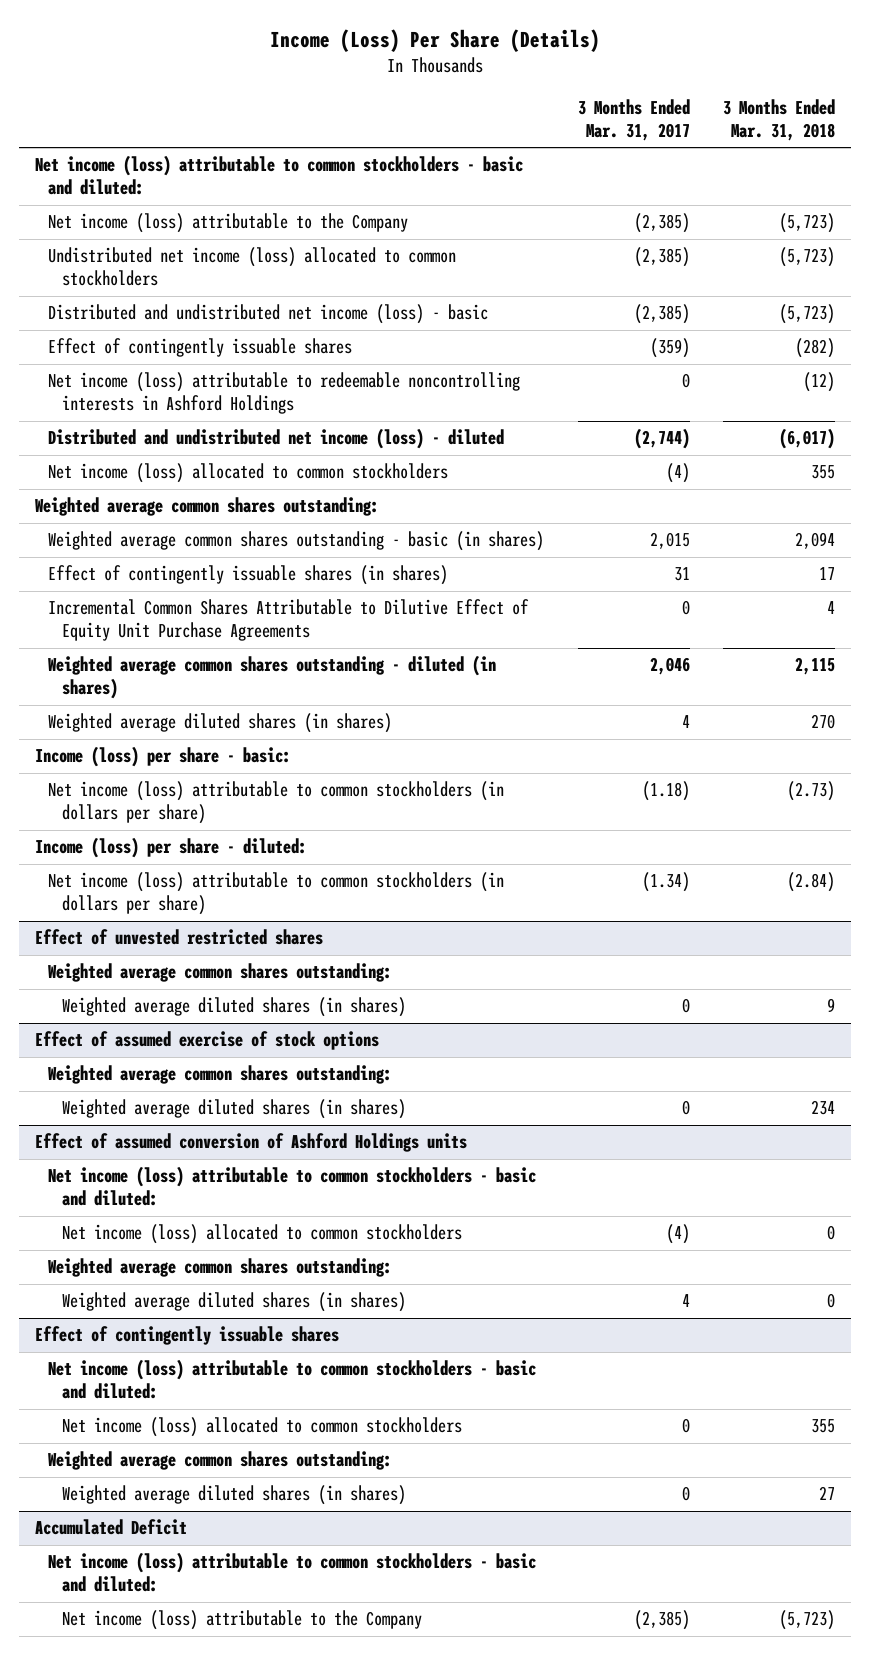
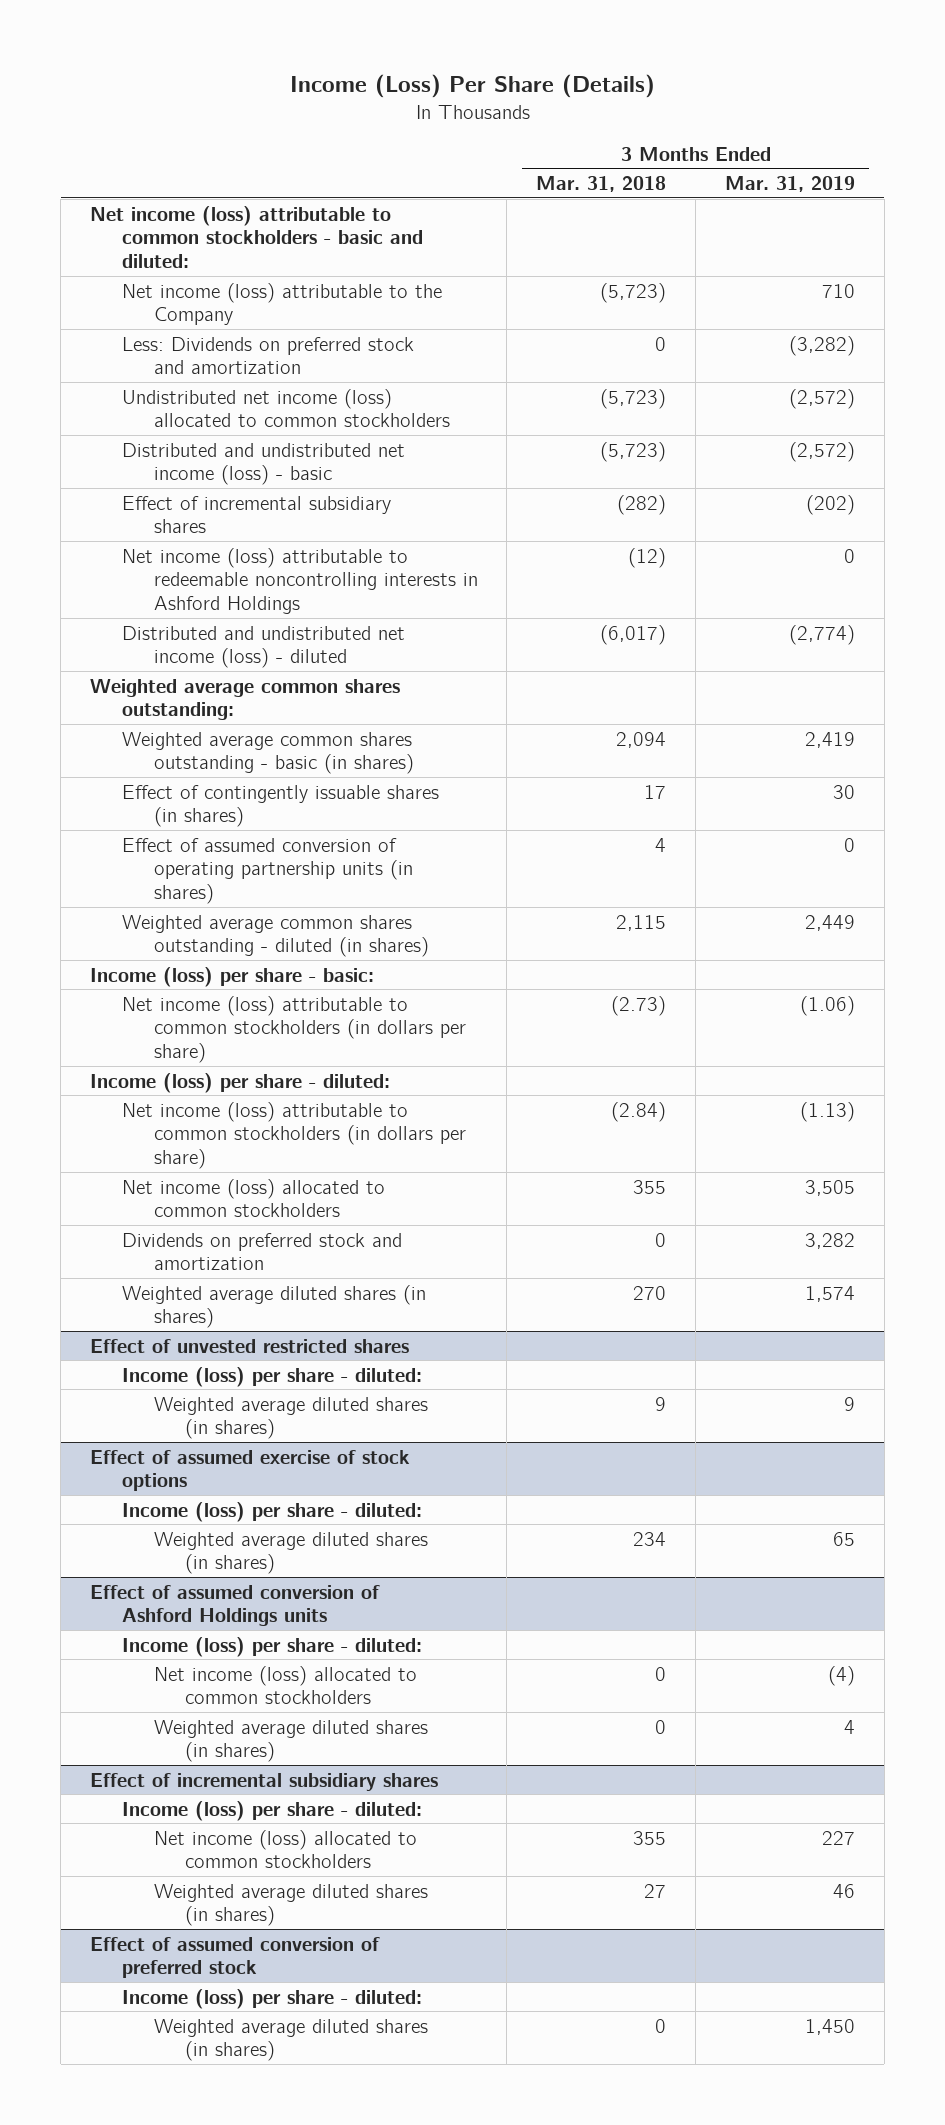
- | 3 Months Ended Mar. 31, 2017 | 3 Months Ended Mar. 31, 2018
+ | 3 Months Ended Mar. 31, 2018 | 3 Months Ended Mar. 31, 2019
+ Less: Dividends on preferred stock and amortization | 0 | (3,282)
- Effect of contingently issuable shares | (359) | (282)
+ Effect of incremental subsidiary shares | (282) | (202)
- Incremental Common Shares Attributable to Dilutive Effect of Equity Unit Purchase Agreements | 0 | 4
+ Effect of assumed conversion of operating partnership units (in shares) | 4 | 0
moved down: Net income (loss) allocated to common stockholders | 355 | 3,505
+ Dividends on preferred stock and amortization | 0 | 3,282
moved down: Weighted average diluted shares (in shares) | 270 | 1,574
@ Effect of unvested restricted shares
- Weighted average common shares outstanding:
+ Income (loss) per share - diluted:
@ Effect of assumed exercise of stock options
- Weighted average common shares outstanding:
+ Income (loss) per share - diluted:
@ Effect of assumed conversion of Ashford Holdings units
- Net income (loss) attributable to common stockholders - basic and diluted:
+ Income (loss) per share - diluted:
- Weighted average common shares outstanding:
- Effect of contingently issuable shares
- Net income (loss) attributable to common stockholders - basic and diluted:
+ Effect of incremental subsidiary shares
+ Income (loss) per share - diluted:
- Weighted average common shares outstanding:
- Accumulated Deficit
- Net income (loss) attributable to common stockholders - basic and diluted:
- Net income (loss) attributable to the Company | (2,385) | (5,723)
+ Effect of assumed conversion of preferred stock
+ Income (loss) per share - diluted:
+ Weighted average diluted shares (in shares) | 0 | 1,450

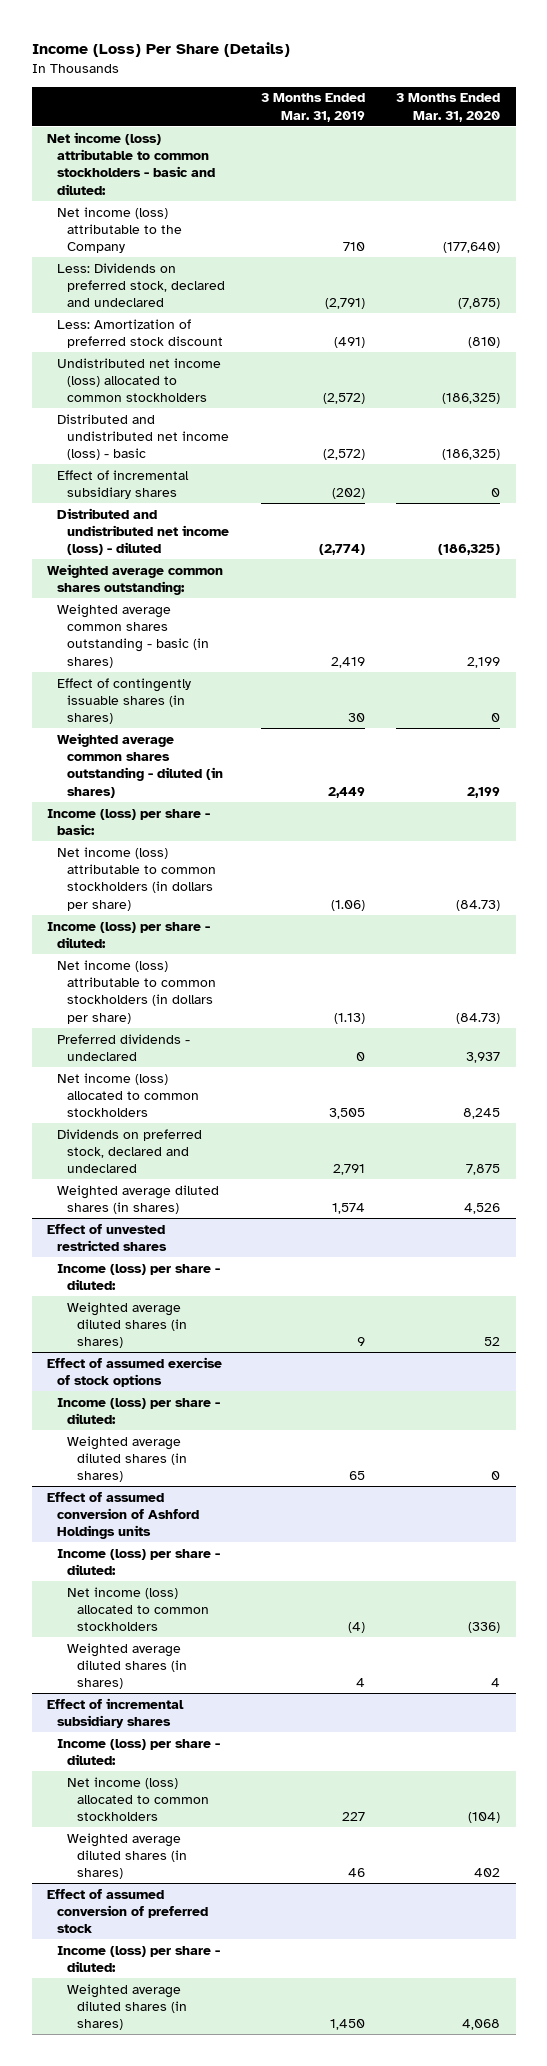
- | 3 Months Ended Mar. 31, 2018 | 3 Months Ended Mar. 31, 2019
+ | 3 Months Ended Mar. 31, 2019 | 3 Months Ended Mar. 31, 2020
- Less: Dividends on preferred stock and amortization | 0 | (3,282)
+ Less: Dividends on preferred stock, declared and undeclared | (2,791) | (7,875)
+ Less: Amortization of preferred stock discount | (491) | (810)
- Net income (loss) attributable to redeemable noncontrolling interests in Ashford Holdings | (12) | 0
- Effect of assumed conversion of operating partnership units (in shares) | 4 | 0
+ Preferred dividends - undeclared | 0 | 3,937
- Dividends on preferred stock and amortization | 0 | 3,282
+ Dividends on preferred stock, declared and undeclared | 2,791 | 7,875

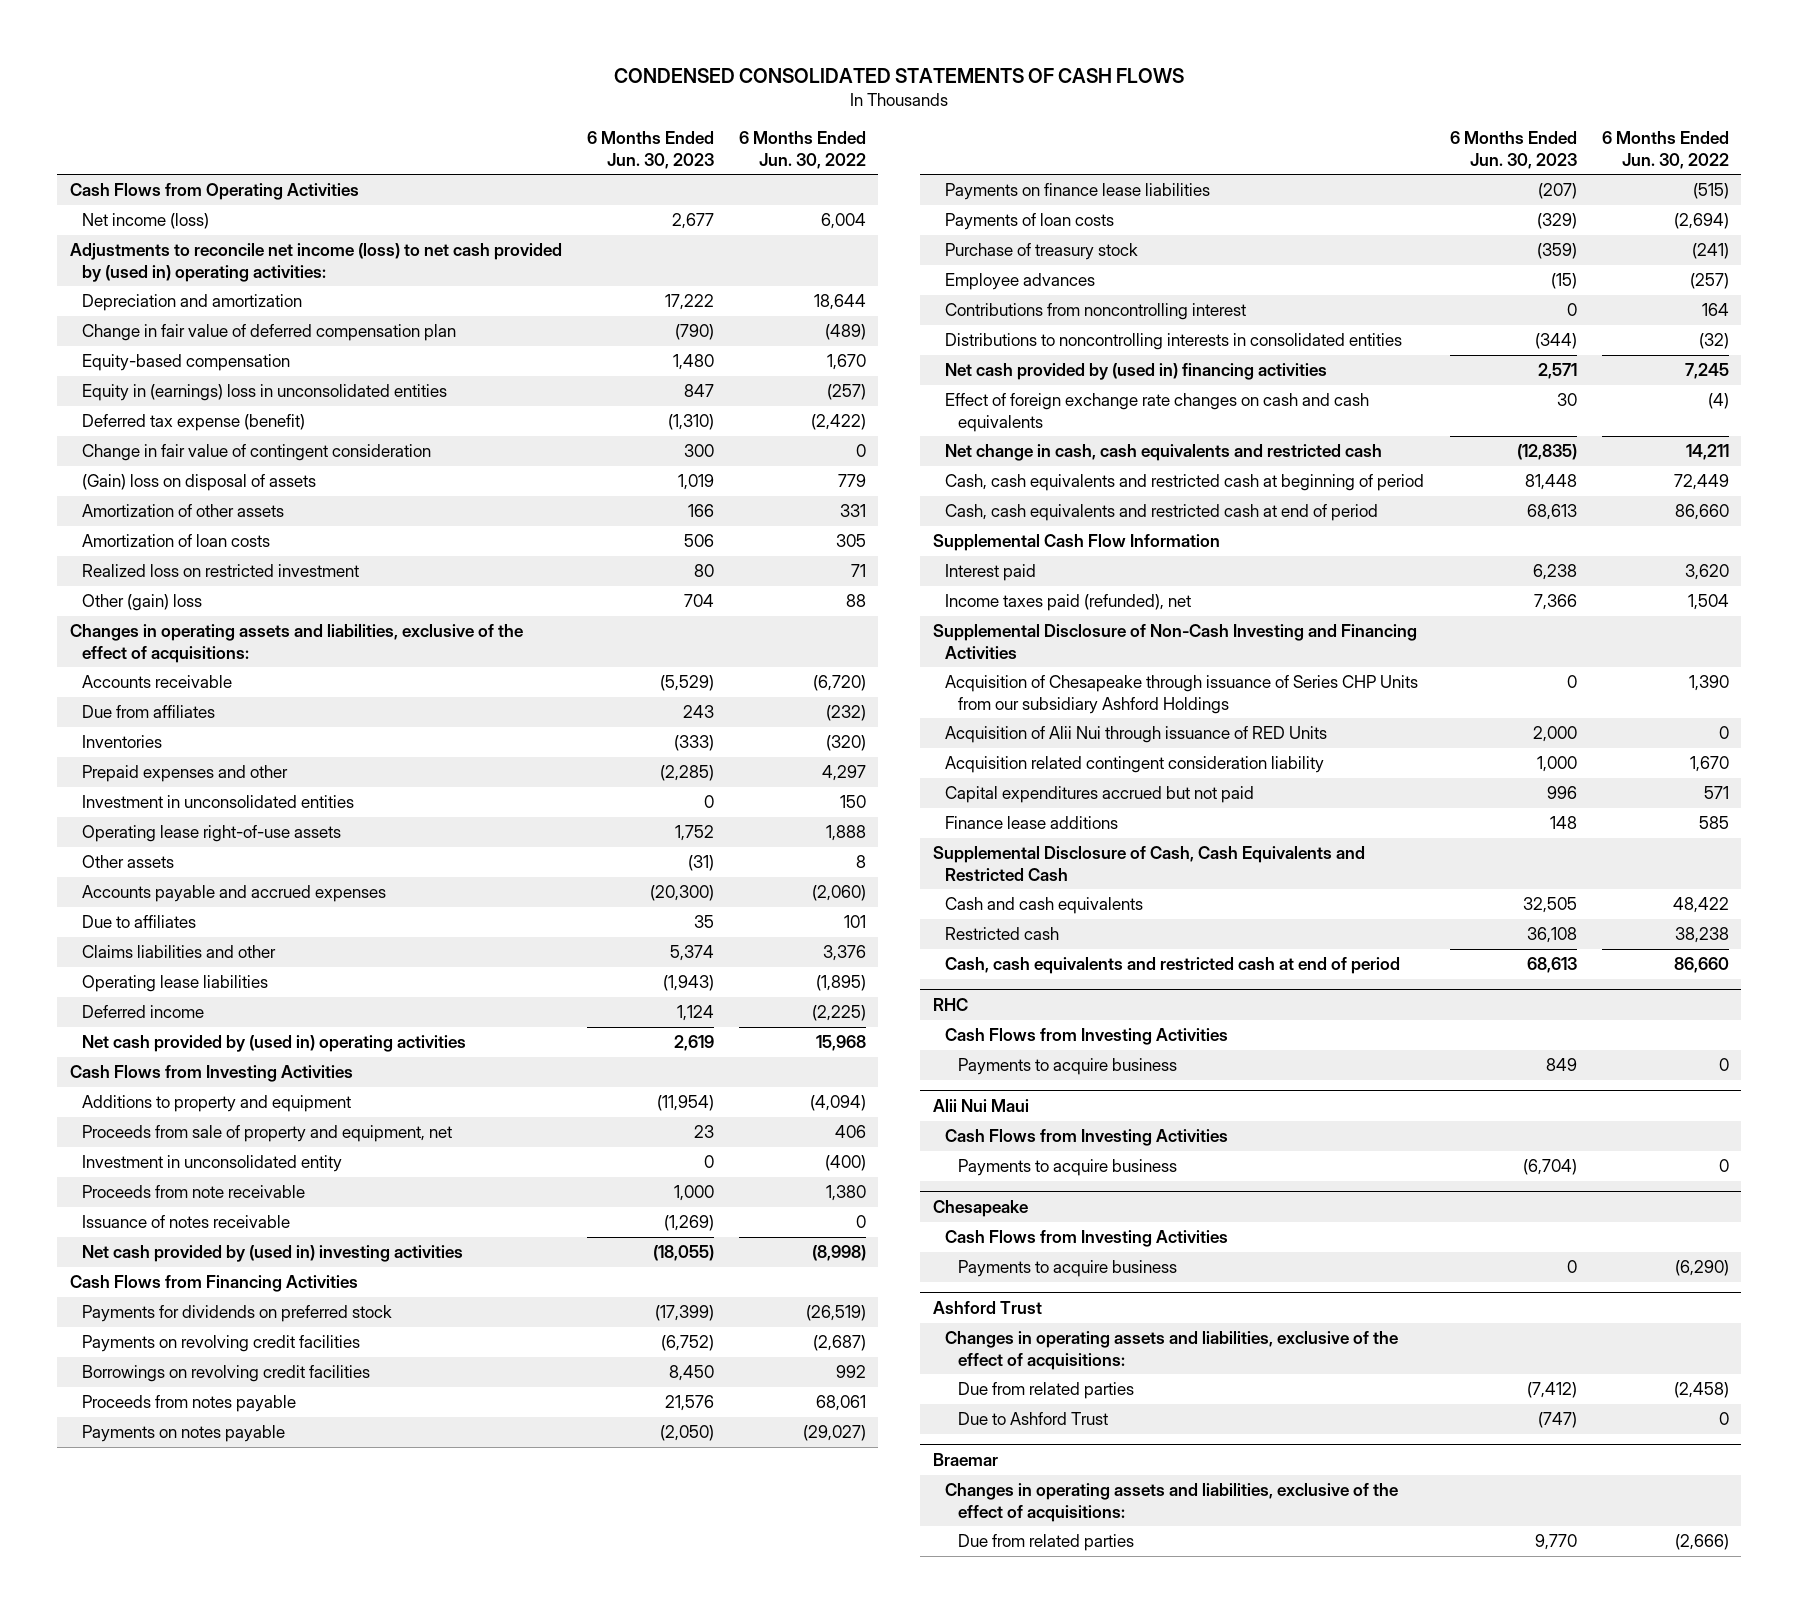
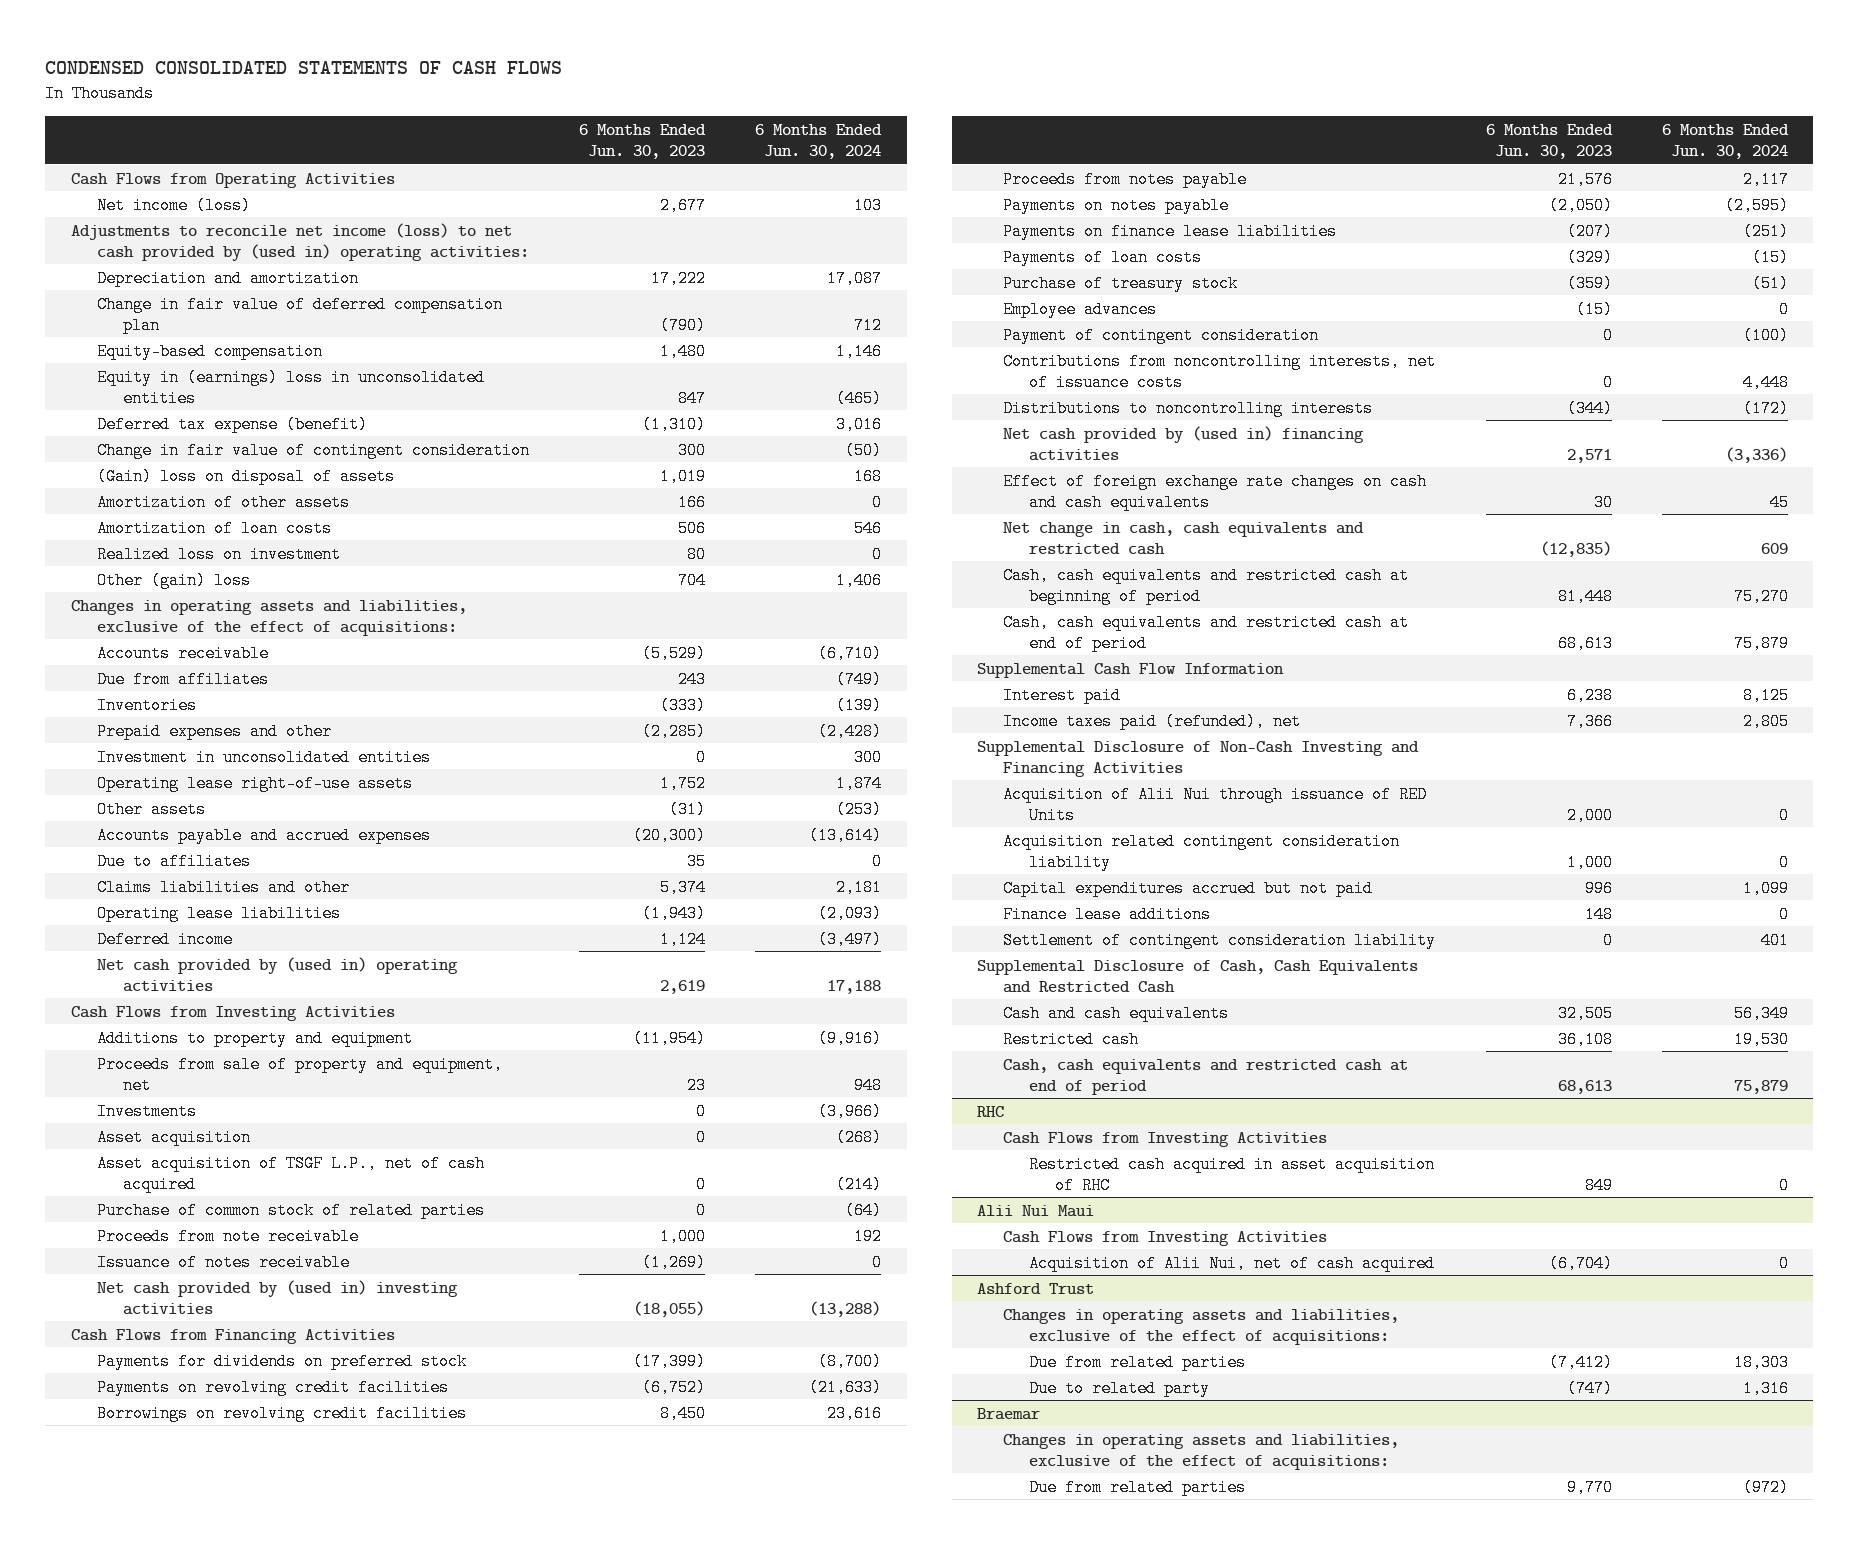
- | 6 Months Ended Jun. 30, 2023 | 6 Months Ended Jun. 30, 2022
+ | 6 Months Ended Jun. 30, 2023 | 6 Months Ended Jun. 30, 2024
- Realized loss on restricted investment | 80 | 71
+ Realized loss on investment | 80 | 0
- Investment in unconsolidated entity | 0 | (400)
+ Investments | 0 | (3,966)
+ Asset acquisition | 0 | (268)
+ Asset acquisition of TSGF L.P., net of cash acquired | 0 | (214)
+ Purchase of common stock of related parties | 0 | (64)
- Contributions from noncontrolling interest | 0 | 164
- Distributions to noncontrolling interests in consolidated entities | (344) | (32)
+ Payment of contingent consideration | 0 | (100)
+ Contributions from noncontrolling interests, net of issuance costs | 0 | 4,448
+ Distributions to noncontrolling interests | (344) | (172)
- Acquisition of Chesapeake through issuance of Series CHP Units from our subsidiary Ashford Holdings | 0 | 1,390
+ Settlement of contingent consideration liability | 0 | 401
@ RHC
- Payments to acquire business | 849 | 0
+ Restricted cash acquired in asset acquisition of RHC | 849 | 0
@ Alii Nui Maui
- Payments to acquire business | (6,704) | 0
- Chesapeake
- Cash Flows from Investing Activities
- Payments to acquire business | 0 | (6,290)
@ Alii Nui Maui
+ Acquisition of Alii Nui, net of cash acquired | (6,704) | 0
@ Ashford Trust
- Due to Ashford Trust | (747) | 0
+ Due to related party | (747) | 1,316

